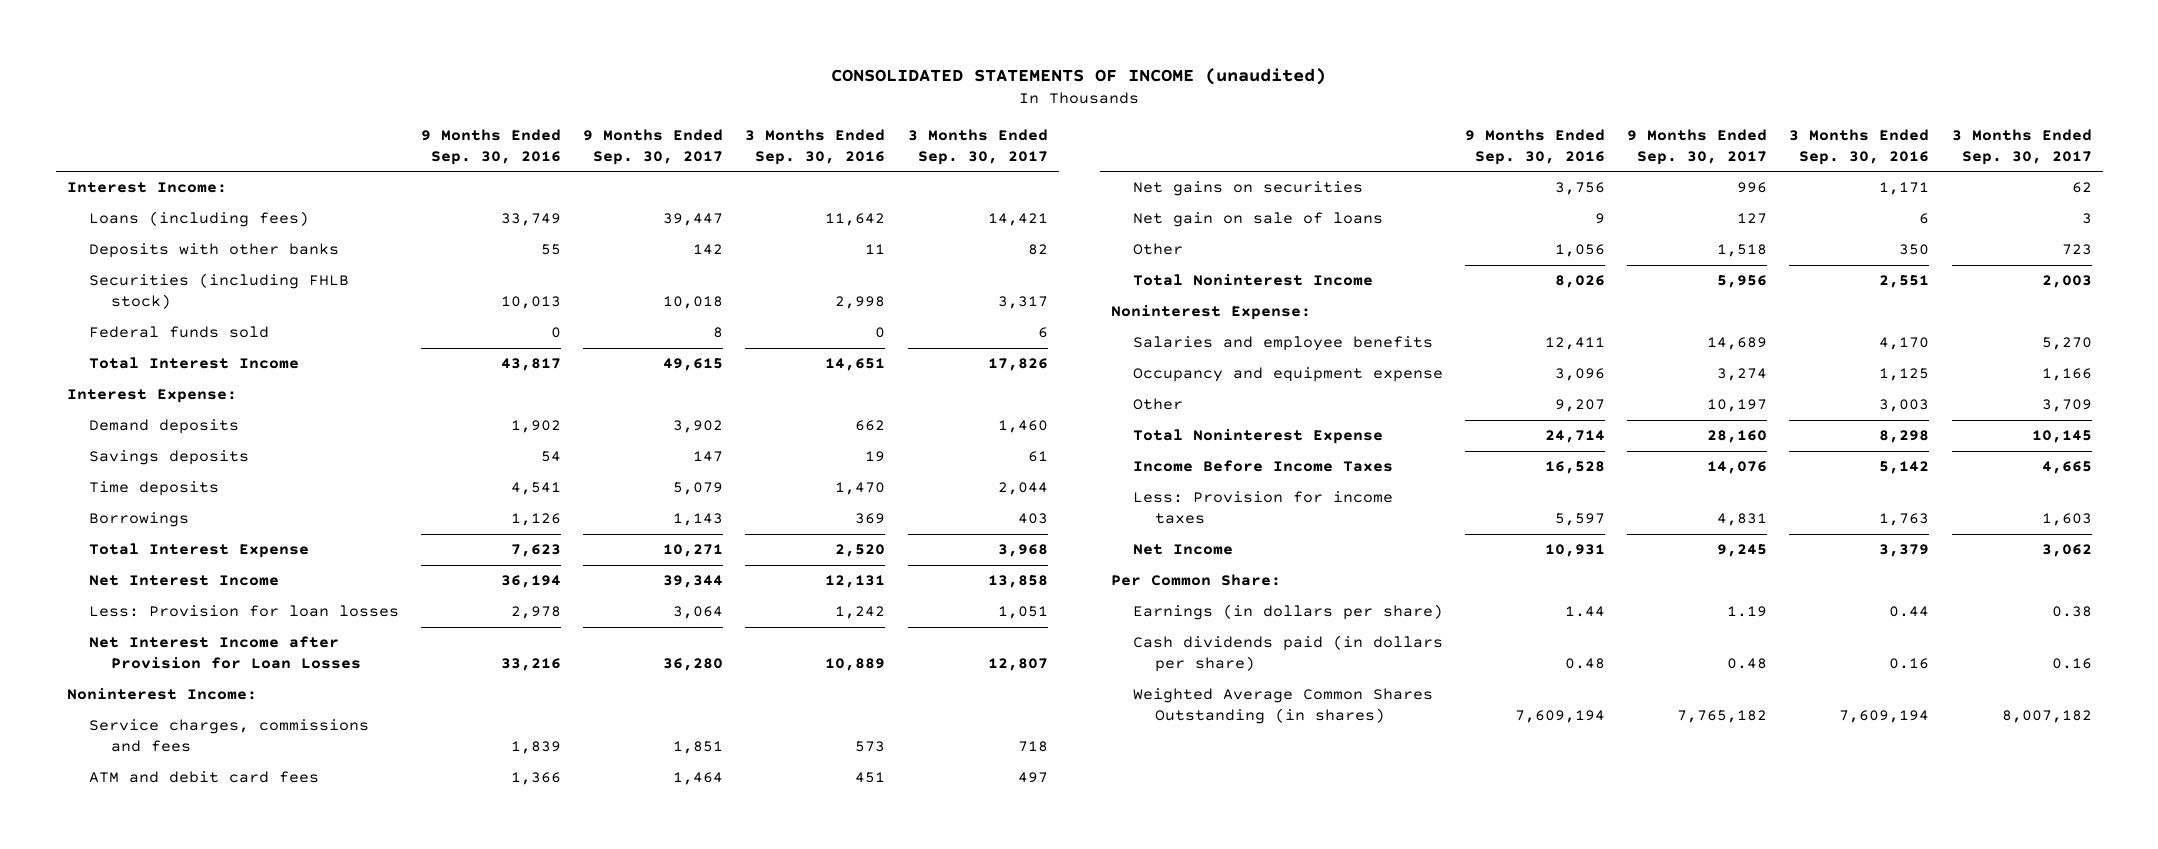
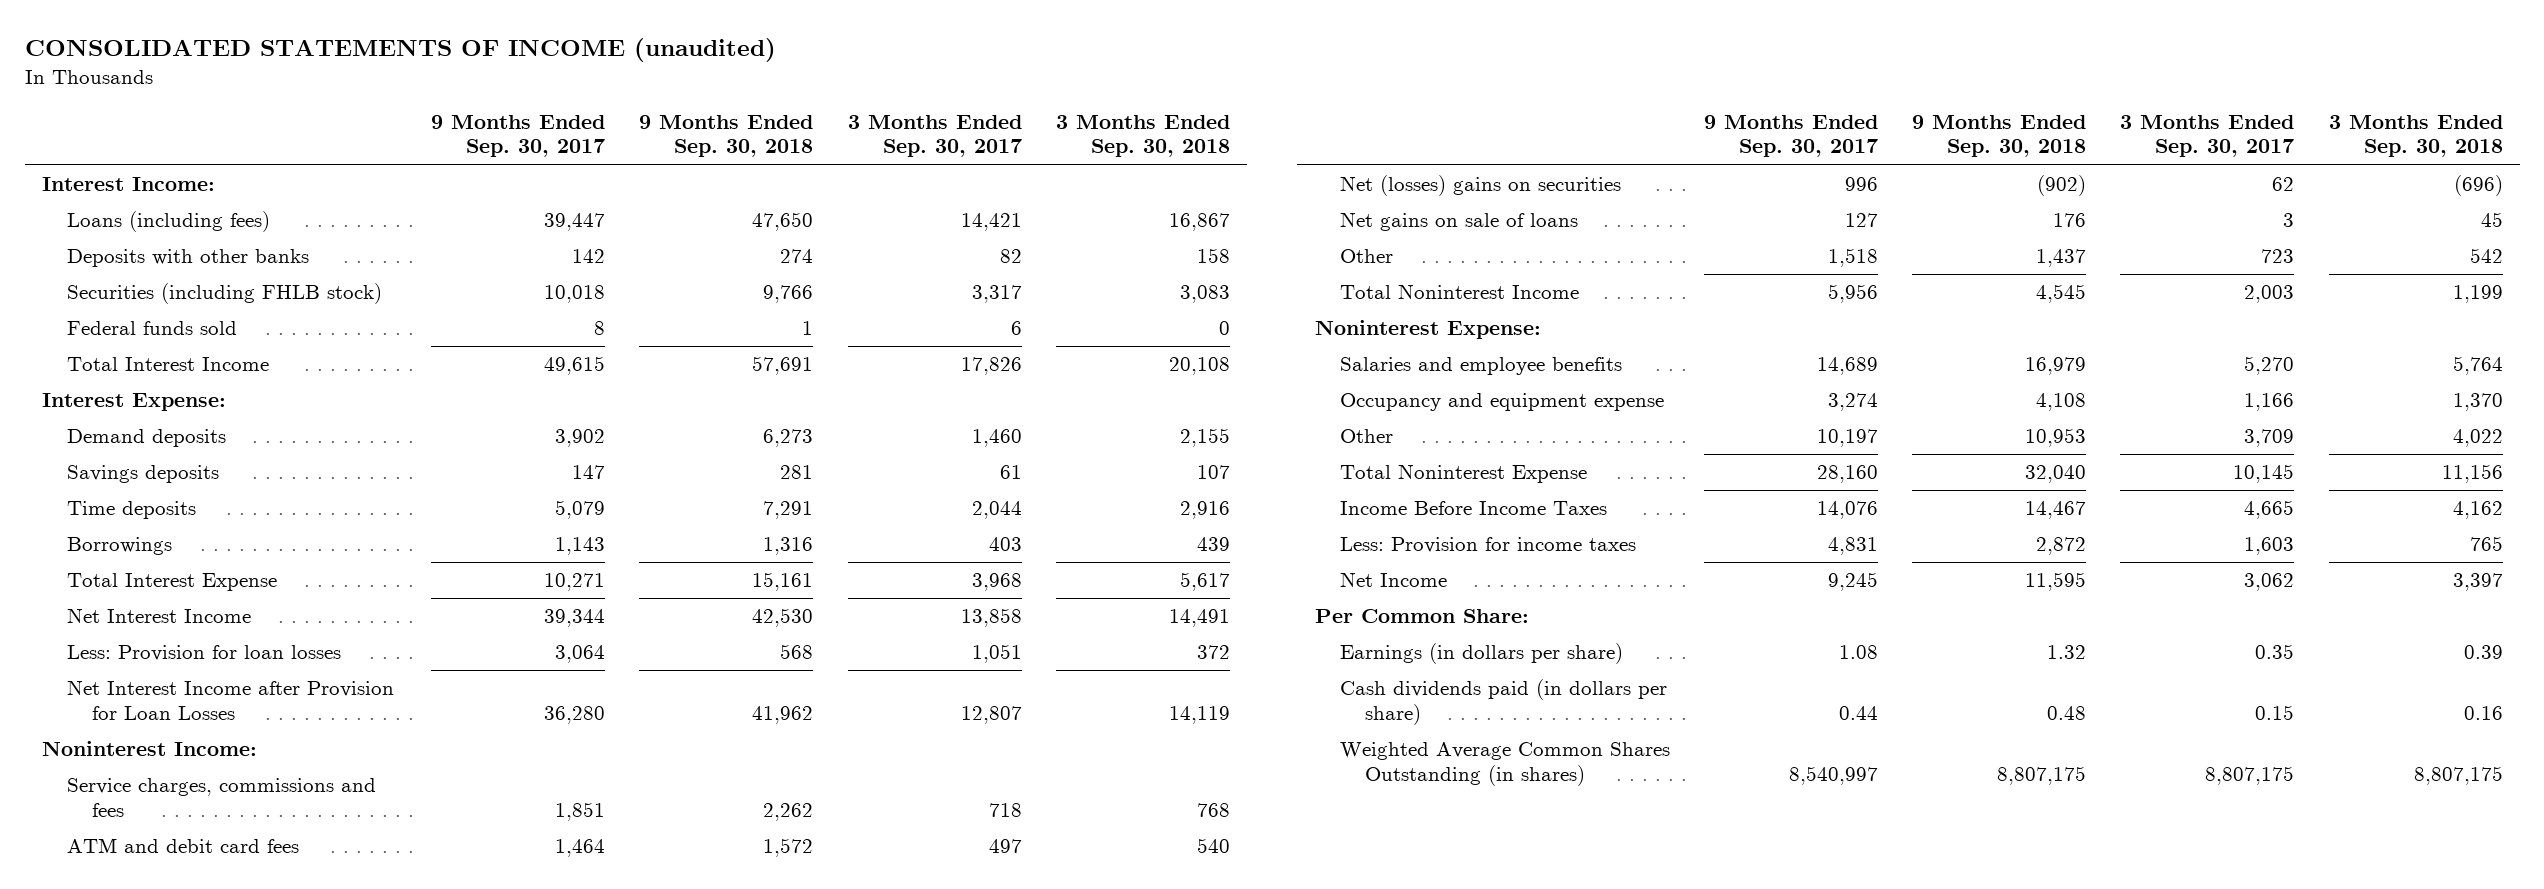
- | 9 Months Ended Sep. 30, 2016 | 9 Months Ended Sep. 30, 2017 | 3 Months Ended Sep. 30, 2016 | 3 Months Ended Sep. 30, 2017
+ | 9 Months Ended Sep. 30, 2017 | 9 Months Ended Sep. 30, 2018 | 3 Months Ended Sep. 30, 2017 | 3 Months Ended Sep. 30, 2018
- Net gains on securities | 3,756 | 996 | 1,171 | 62
- Net gain on sale of loans | 9 | 127 | 6 | 3
+ Net (losses) gains on securities | 996 | (902) | 62 | (696)
+ Net gains on sale of loans | 127 | 176 | 3 | 45
- Earnings (in dollars per share) | 1.44 | 1.19 | 0.44 | 0.38
- Cash dividends paid (in dollars per share) | 0.48 | 0.48 | 0.16 | 0.16
- Weighted Average Common Shares Outstanding (in shares) | 7,609,194 | 7,765,182 | 7,609,194 | 8,007,182
+ Earnings (in dollars per share) | 1.08 | 1.32 | 0.35 | 0.39
+ Cash dividends paid (in dollars per share) | 0.44 | 0.48 | 0.15 | 0.16
+ Weighted Average Common Shares Outstanding (in shares) | 8,540,997 | 8,807,175 | 8,807,175 | 8,807,175

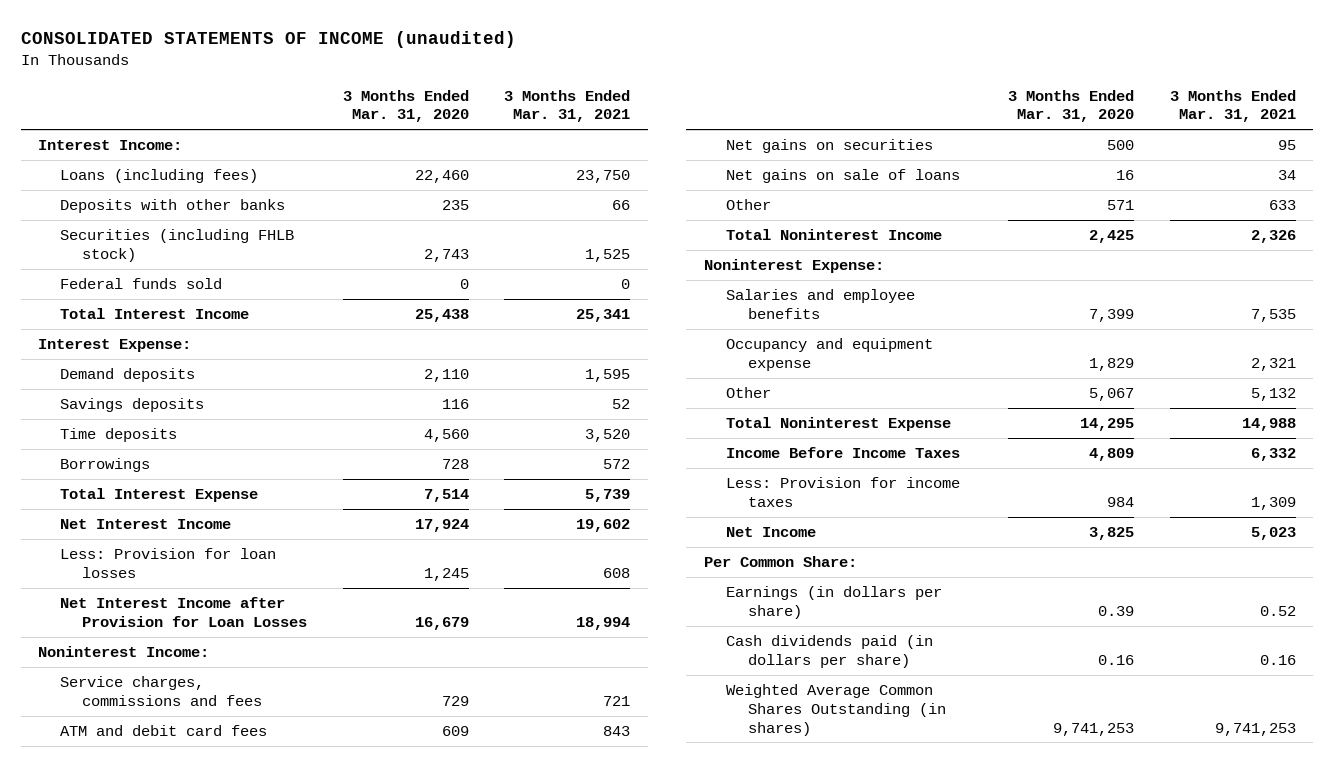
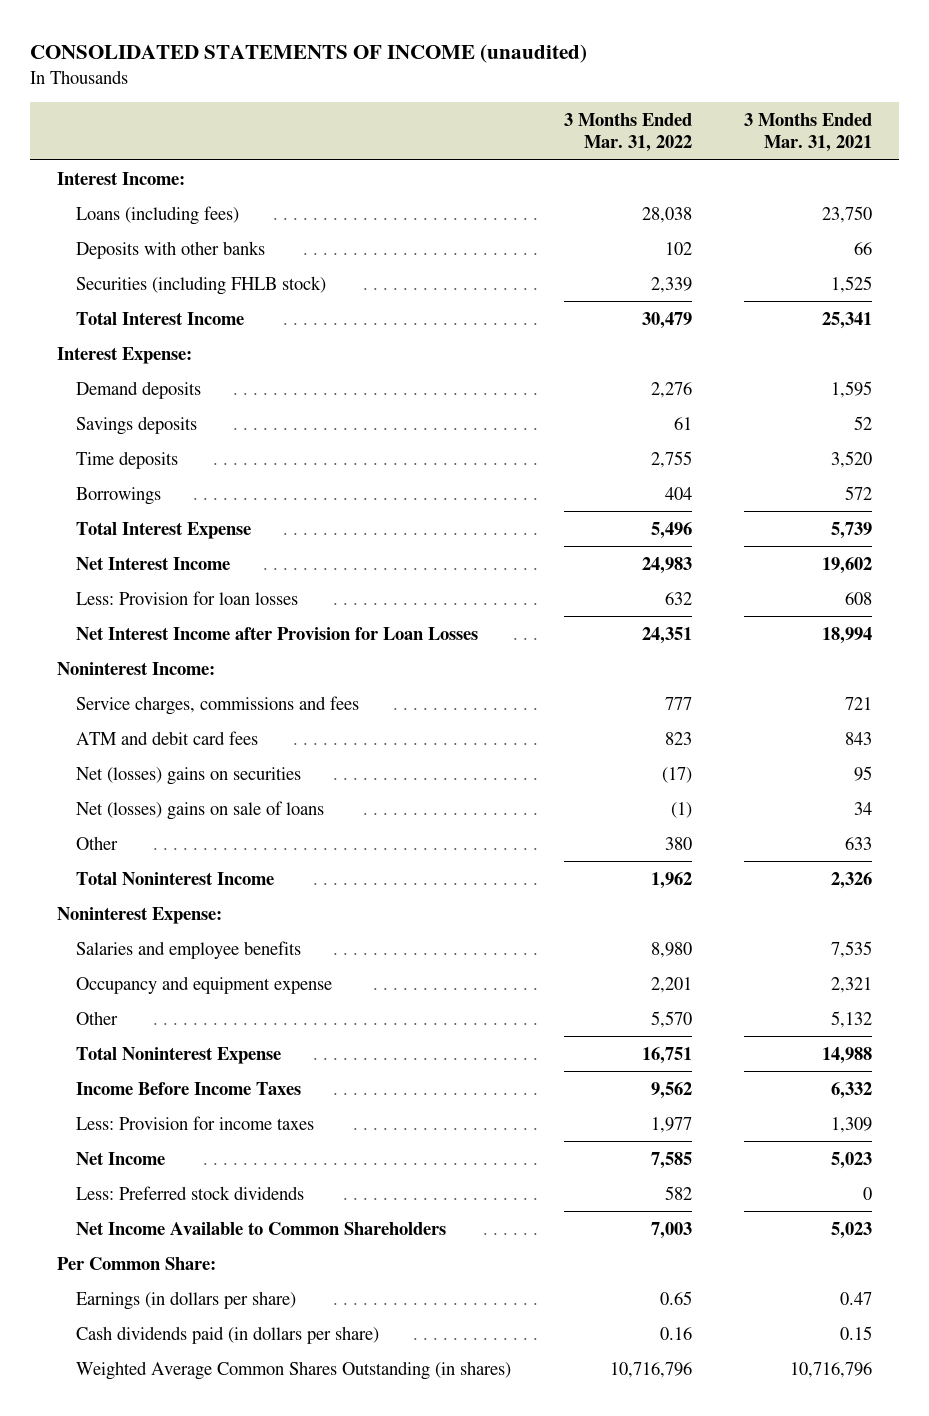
- | 3 Months Ended Mar. 31, 2020 | 3 Months Ended Mar. 31, 2021
+ | 3 Months Ended Mar. 31, 2022 | 3 Months Ended Mar. 31, 2021
- Federal funds sold | 0 | 0
- Net gains on securities | 500 | 95
- Net gains on sale of loans | 16 | 34
+ Net (losses) gains on securities | (17) | 95
+ Net (losses) gains on sale of loans | (1) | 34
+ Less: Preferred stock dividends | 582 | 0
+ Net Income Available to Common Shareholders | 7,003 | 5,023
- Earnings (in dollars per share) | 0.39 | 0.52
- Cash dividends paid (in dollars per share) | 0.16 | 0.16
- Weighted Average Common Shares Outstanding (in shares) | 9,741,253 | 9,741,253
+ Earnings (in dollars per share) | 0.65 | 0.47
+ Cash dividends paid (in dollars per share) | 0.16 | 0.15
+ Weighted Average Common Shares Outstanding (in shares) | 10,716,796 | 10,716,796

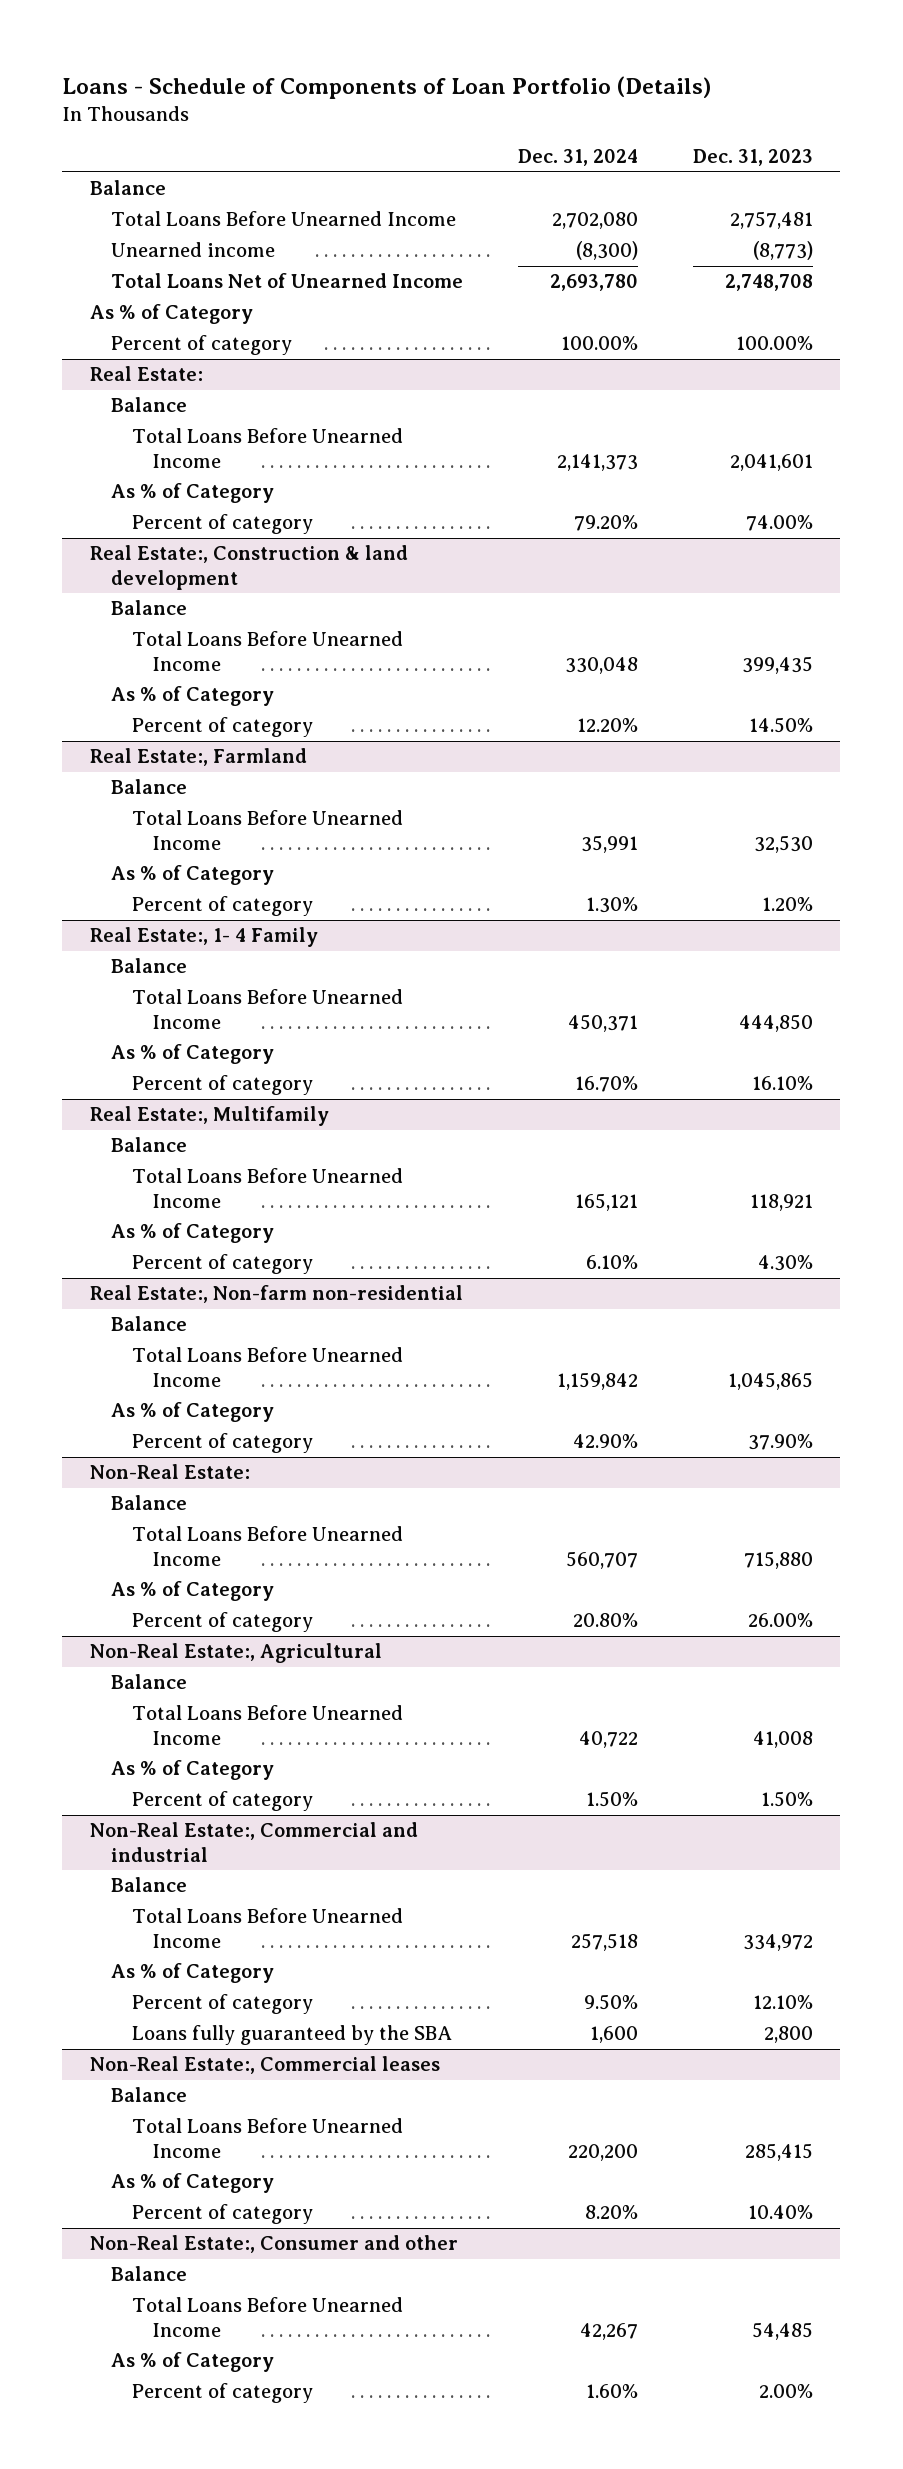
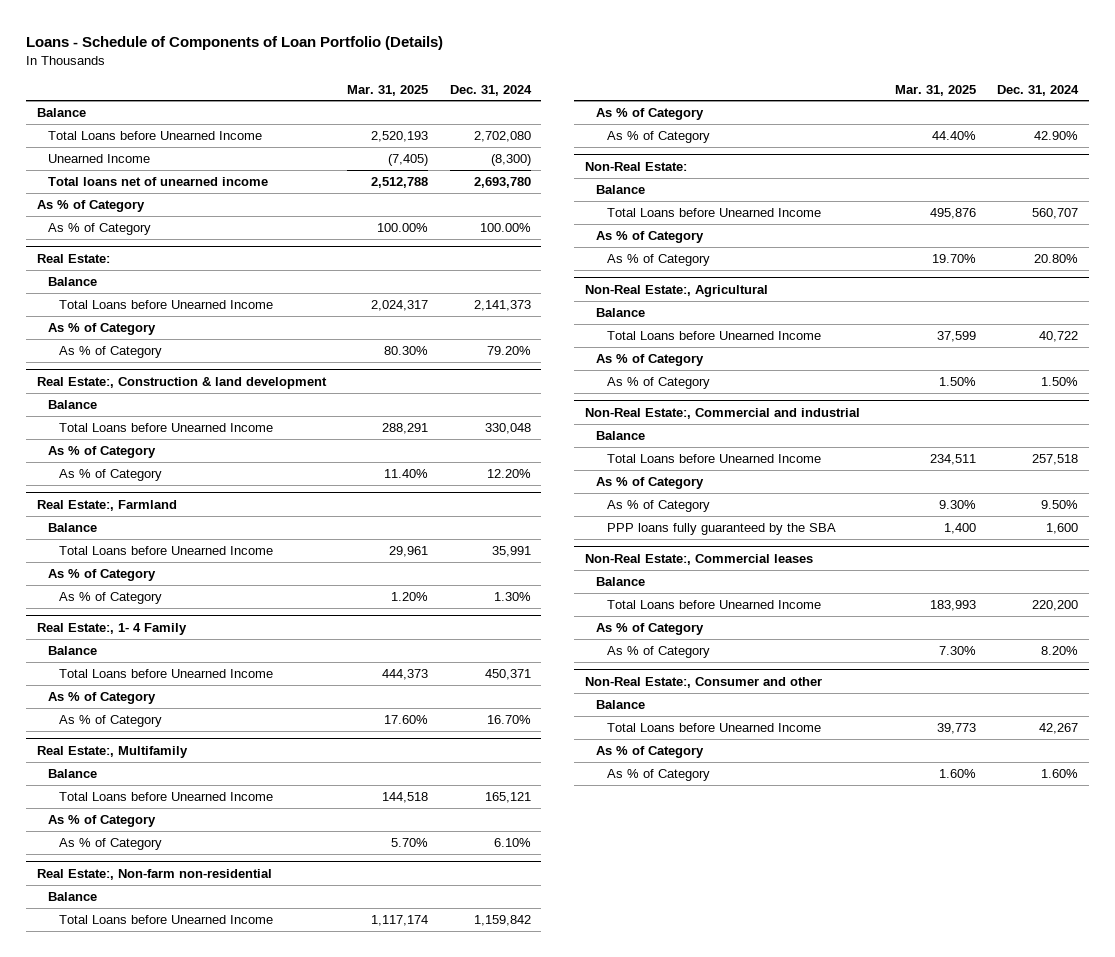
- | Dec. 31, 2024 | Dec. 31, 2023
+ | Mar. 31, 2025 | Dec. 31, 2024
- Total Loans Before Unearned Income | 2,702,080 | 2,757,481
- Unearned income | (8,300) | (8,773)
- Total Loans Net of Unearned Income | 2,693,780 | 2,748,708
+ Total Loans before Unearned Income | 2,520,193 | 2,702,080
+ Unearned Income | (7,405) | (8,300)
+ Total loans net of unearned income | 2,512,788 | 2,693,780
- Percent of category | 100.00% | 100.00%
+ As % of Category | 100.00% | 100.00%
@ Real Estate:
- Total Loans Before Unearned Income | 2,141,373 | 2,041,601
+ Total Loans before Unearned Income | 2,024,317 | 2,141,373
- Percent of category | 79.20% | 74.00%
+ As % of Category | 80.30% | 79.20%
@ Real Estate:, Construction & land development
- Total Loans Before Unearned Income | 330,048 | 399,435
+ Total Loans before Unearned Income | 288,291 | 330,048
- Percent of category | 12.20% | 14.50%
+ As % of Category | 11.40% | 12.20%
@ Real Estate:, Farmland
- Total Loans Before Unearned Income | 35,991 | 32,530
+ Total Loans before Unearned Income | 29,961 | 35,991
- Percent of category | 1.30% | 1.20%
+ As % of Category | 1.20% | 1.30%
@ Real Estate:, 1- 4 Family
- Total Loans Before Unearned Income | 450,371 | 444,850
+ Total Loans before Unearned Income | 444,373 | 450,371
- Percent of category | 16.70% | 16.10%
+ As % of Category | 17.60% | 16.70%
@ Real Estate:, Multifamily
- Total Loans Before Unearned Income | 165,121 | 118,921
+ Total Loans before Unearned Income | 144,518 | 165,121
- Percent of category | 6.10% | 4.30%
+ As % of Category | 5.70% | 6.10%
@ Real Estate:, Non-farm non-residential
- Total Loans Before Unearned Income | 1,159,842 | 1,045,865
+ Total Loans before Unearned Income | 1,117,174 | 1,159,842
- Percent of category | 42.90% | 37.90%
+ As % of Category | 44.40% | 42.90%
@ Non-Real Estate:
- Total Loans Before Unearned Income | 560,707 | 715,880
+ Total Loans before Unearned Income | 495,876 | 560,707
- Percent of category | 20.80% | 26.00%
+ As % of Category | 19.70% | 20.80%
@ Non-Real Estate:, Agricultural
- Total Loans Before Unearned Income | 40,722 | 41,008
+ Total Loans before Unearned Income | 37,599 | 40,722
- Percent of category | 1.50% | 1.50%
+ As % of Category | 1.50% | 1.50%
@ Non-Real Estate:, Commercial and industrial
- Total Loans Before Unearned Income | 257,518 | 334,972
+ Total Loans before Unearned Income | 234,511 | 257,518
- Percent of category | 9.50% | 12.10%
- Loans fully guaranteed by the SBA | 1,600 | 2,800
+ As % of Category | 9.30% | 9.50%
+ PPP loans fully guaranteed by the SBA | 1,400 | 1,600
@ Non-Real Estate:, Commercial leases
- Total Loans Before Unearned Income | 220,200 | 285,415
+ Total Loans before Unearned Income | 183,993 | 220,200
- Percent of category | 8.20% | 10.40%
+ As % of Category | 7.30% | 8.20%
@ Non-Real Estate:, Consumer and other
- Total Loans Before Unearned Income | 42,267 | 54,485
+ Total Loans before Unearned Income | 39,773 | 42,267
- Percent of category | 1.60% | 2.00%
+ As % of Category | 1.60% | 1.60%

